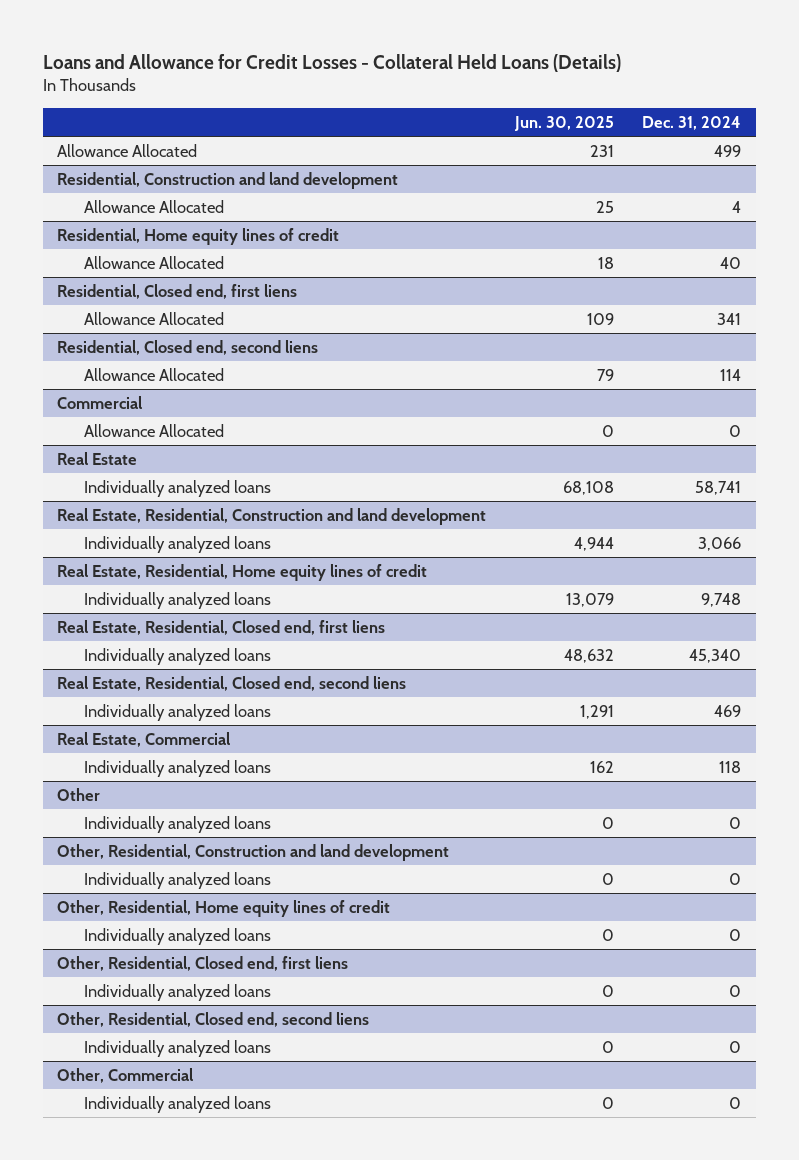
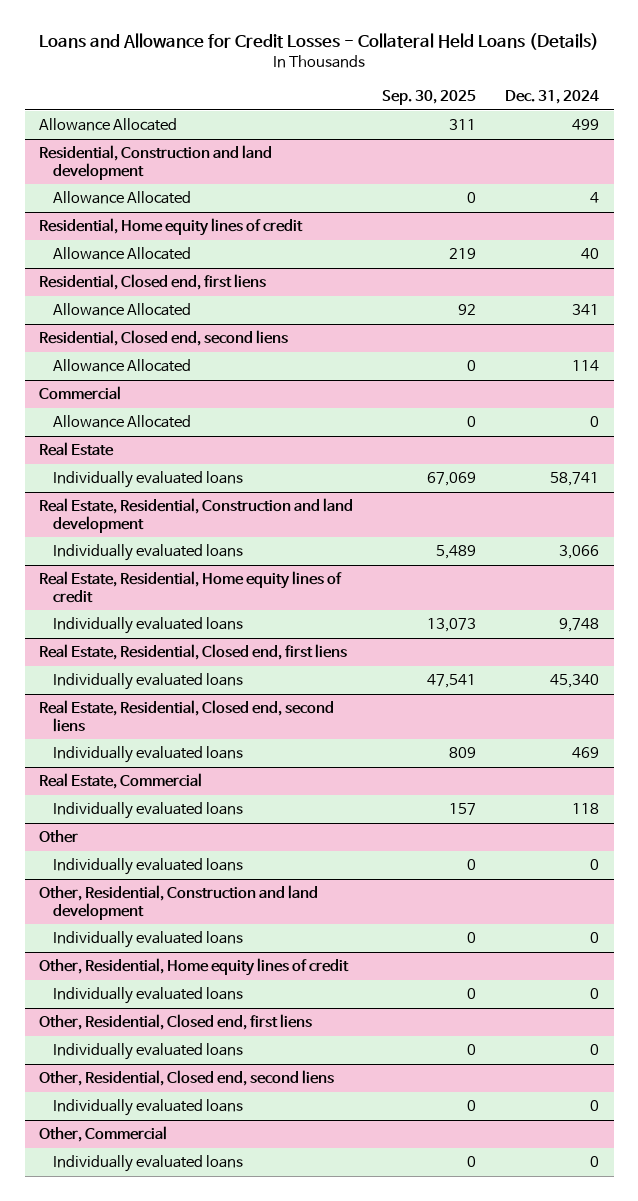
- | Jun. 30, 2025 | Dec. 31, 2024
+ | Sep. 30, 2025 | Dec. 31, 2024
@ Real Estate
- Individually analyzed loans | 68,108 | 58,741
+ Individually evaluated loans | 67,069 | 58,741
@ Real Estate, Residential, Construction and land development
- Individually analyzed loans | 4,944 | 3,066
+ Individually evaluated loans | 5,489 | 3,066
@ Real Estate, Residential, Home equity lines of credit
- Individually analyzed loans | 13,079 | 9,748
+ Individually evaluated loans | 13,073 | 9,748
@ Real Estate, Residential, Closed end, first liens
- Individually analyzed loans | 48,632 | 45,340
+ Individually evaluated loans | 47,541 | 45,340
@ Real Estate, Residential, Closed end, second liens
- Individually analyzed loans | 1,291 | 469
+ Individually evaluated loans | 809 | 469
@ Real Estate, Commercial
- Individually analyzed loans | 162 | 118
+ Individually evaluated loans | 157 | 118
@ Other
- Individually analyzed loans | 0 | 0
+ Individually evaluated loans | 0 | 0
@ Other, Residential, Construction and land development
- Individually analyzed loans | 0 | 0
+ Individually evaluated loans | 0 | 0
@ Other, Residential, Home equity lines of credit
- Individually analyzed loans | 0 | 0
+ Individually evaluated loans | 0 | 0
@ Other, Residential, Closed end, first liens
- Individually analyzed loans | 0 | 0
+ Individually evaluated loans | 0 | 0
@ Other, Residential, Closed end, second liens
- Individually analyzed loans | 0 | 0
+ Individually evaluated loans | 0 | 0
@ Other, Commercial
- Individually analyzed loans | 0 | 0
+ Individually evaluated loans | 0 | 0

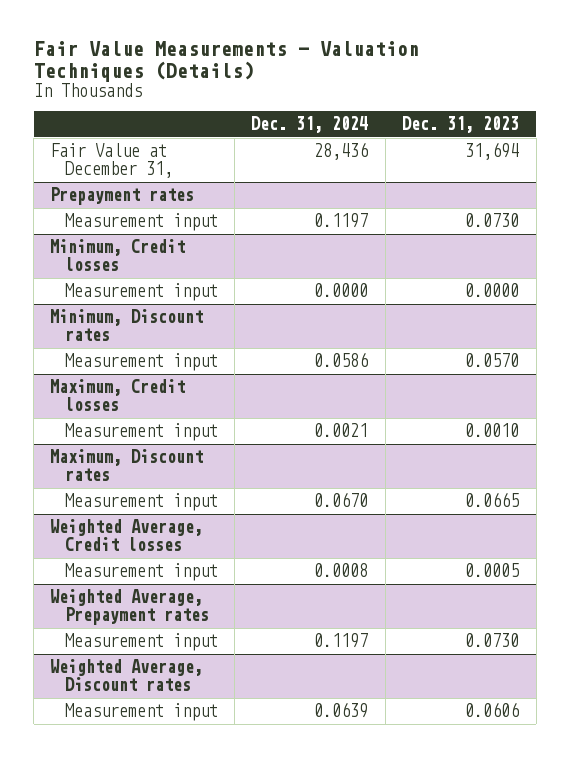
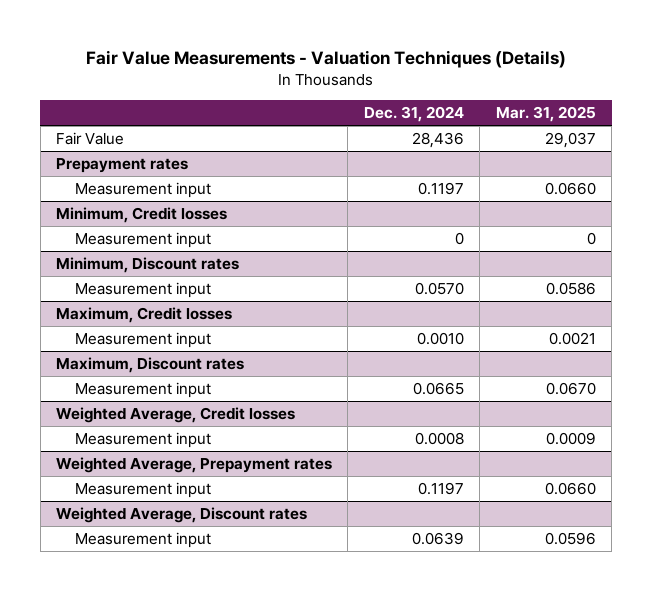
- | Dec. 31, 2024 | Dec. 31, 2023
+ | Dec. 31, 2024 | Mar. 31, 2025
- Fair Value at December 31, | 28,436 | 31,694
+ Fair Value | 28,436 | 29,037
@ Minimum, Credit losses
- Measurement input | 0.0000 | 0.0000
+ Measurement input | 0 | 0
@ Minimum, Discount rates
- Measurement input | 0.0586 | 0.0570
+ Measurement input | 0.0570 | 0.0586
@ Maximum, Credit losses
- Measurement input | 0.0021 | 0.0010
+ Measurement input | 0.0010 | 0.0021
@ Maximum, Discount rates
- Measurement input | 0.0670 | 0.0665
+ Measurement input | 0.0665 | 0.0670

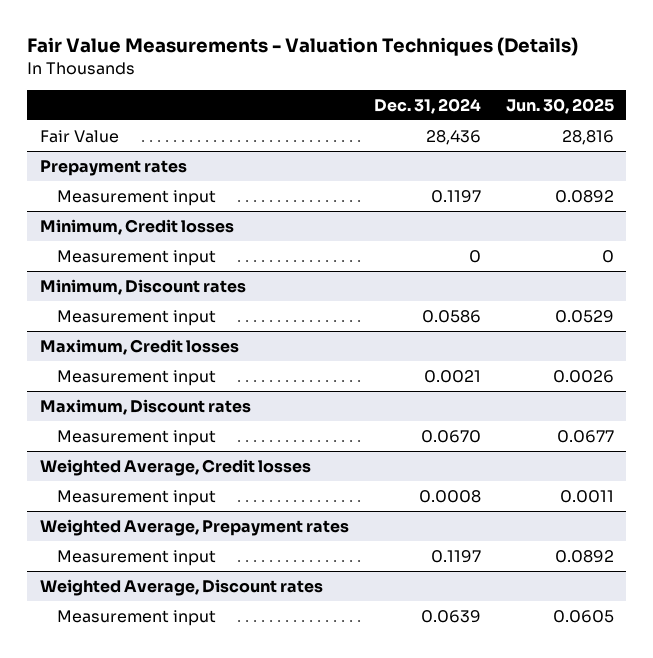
- | Dec. 31, 2024 | Mar. 31, 2025
+ | Dec. 31, 2024 | Jun. 30, 2025
@ Minimum, Discount rates
- Measurement input | 0.0570 | 0.0586
+ Measurement input | 0.0586 | 0.0529
@ Maximum, Credit losses
- Measurement input | 0.0010 | 0.0021
+ Measurement input | 0.0021 | 0.0026
@ Maximum, Discount rates
- Measurement input | 0.0665 | 0.0670
+ Measurement input | 0.0670 | 0.0677

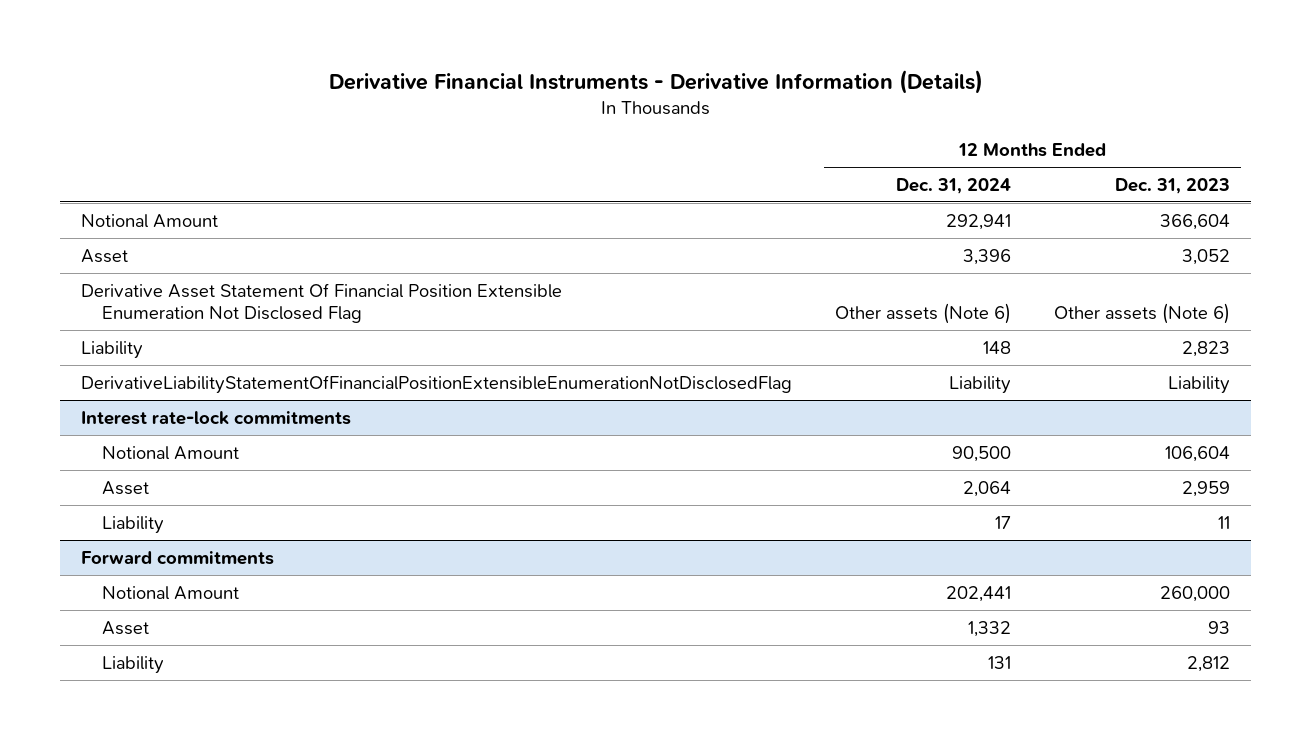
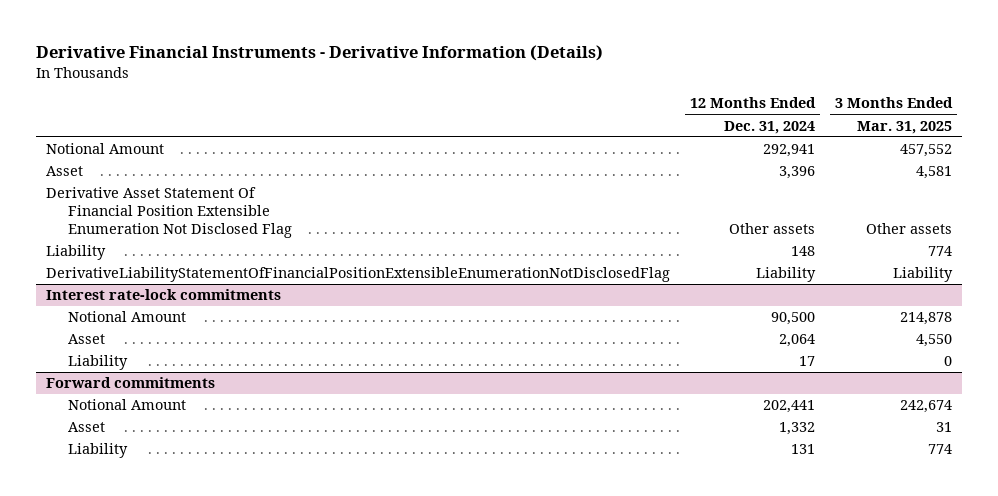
- | 12 Months Ended Dec. 31, 2024 | 12 Months Ended Dec. 31, 2023
+ | 12 Months Ended Dec. 31, 2024 | 3 Months Ended Mar. 31, 2025
- Derivative Asset Statement Of Financial Position Extensible Enumeration Not Disclosed Flag | Other assets (Note 6) | Other assets (Note 6)
+ Derivative Asset Statement Of Financial Position Extensible Enumeration Not Disclosed Flag | Other assets | Other assets

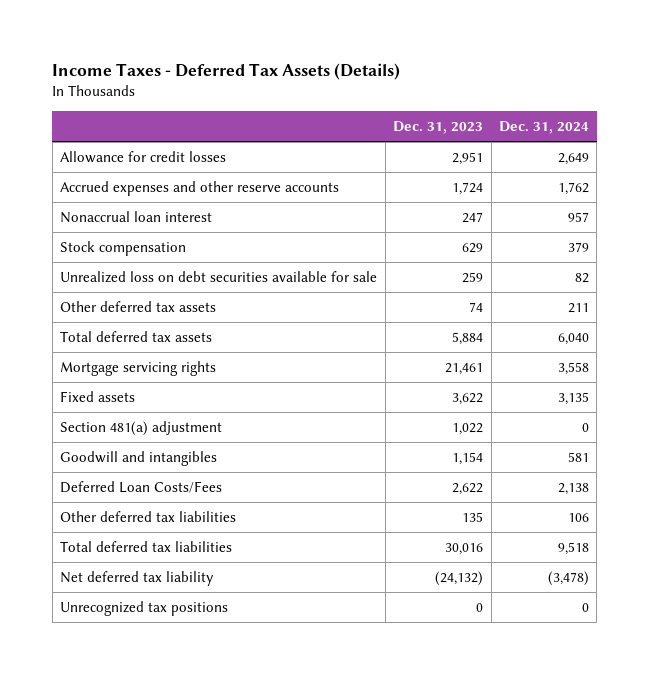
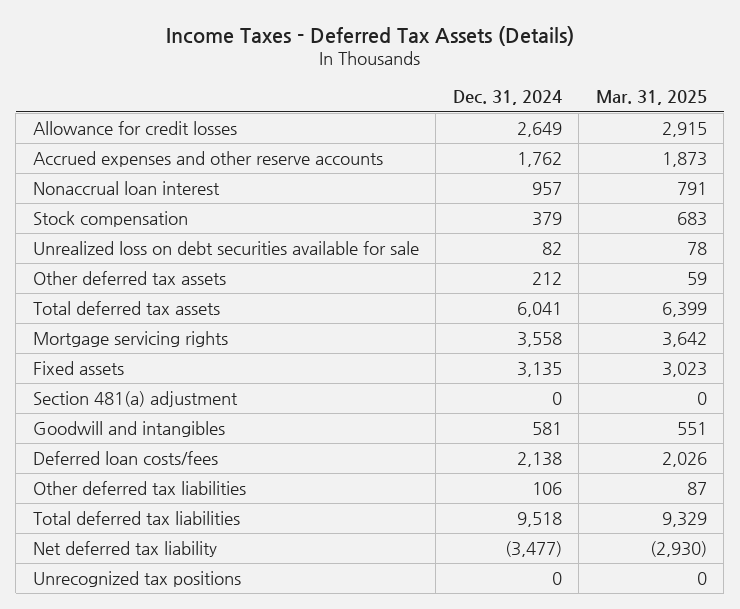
- | Dec. 31, 2023 | Dec. 31, 2024
+ | Dec. 31, 2024 | Mar. 31, 2025
- Other deferred tax assets | 74 | 211
- Total deferred tax assets | 5,884 | 6,040
+ Other deferred tax assets | 212 | 59
+ Total deferred tax assets | 6,041 | 6,399
- Deferred Loan Costs/Fees | 2,622 | 2,138
+ Deferred loan costs/fees | 2,138 | 2,026
- Net deferred tax liability | (24,132) | (3,478)
+ Net deferred tax liability | (3,477) | (2,930)

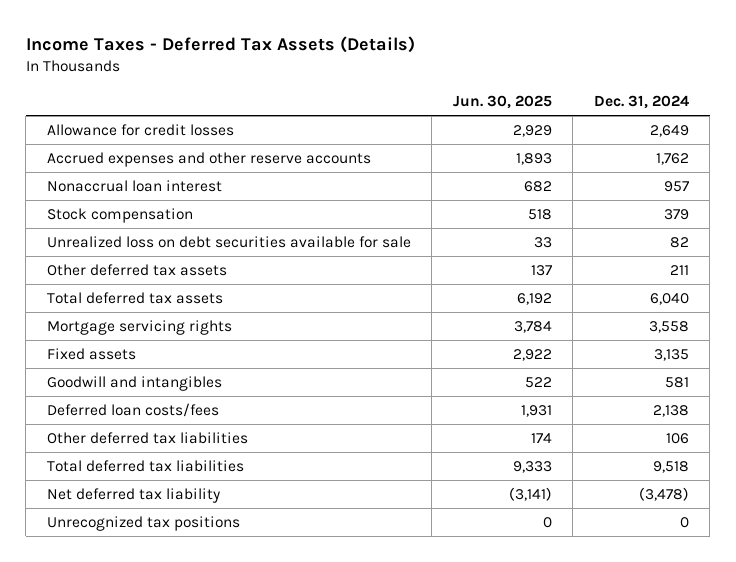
- | Dec. 31, 2024 | Mar. 31, 2025
+ | Jun. 30, 2025 | Dec. 31, 2024
- Other deferred tax assets | 212 | 59
- Total deferred tax assets | 6,041 | 6,399
+ Other deferred tax assets | 137 | 211
+ Total deferred tax assets | 6,192 | 6,040
- Section 481(a) adjustment | 0 | 0
- Net deferred tax liability | (3,477) | (2,930)
+ Net deferred tax liability | (3,141) | (3,478)

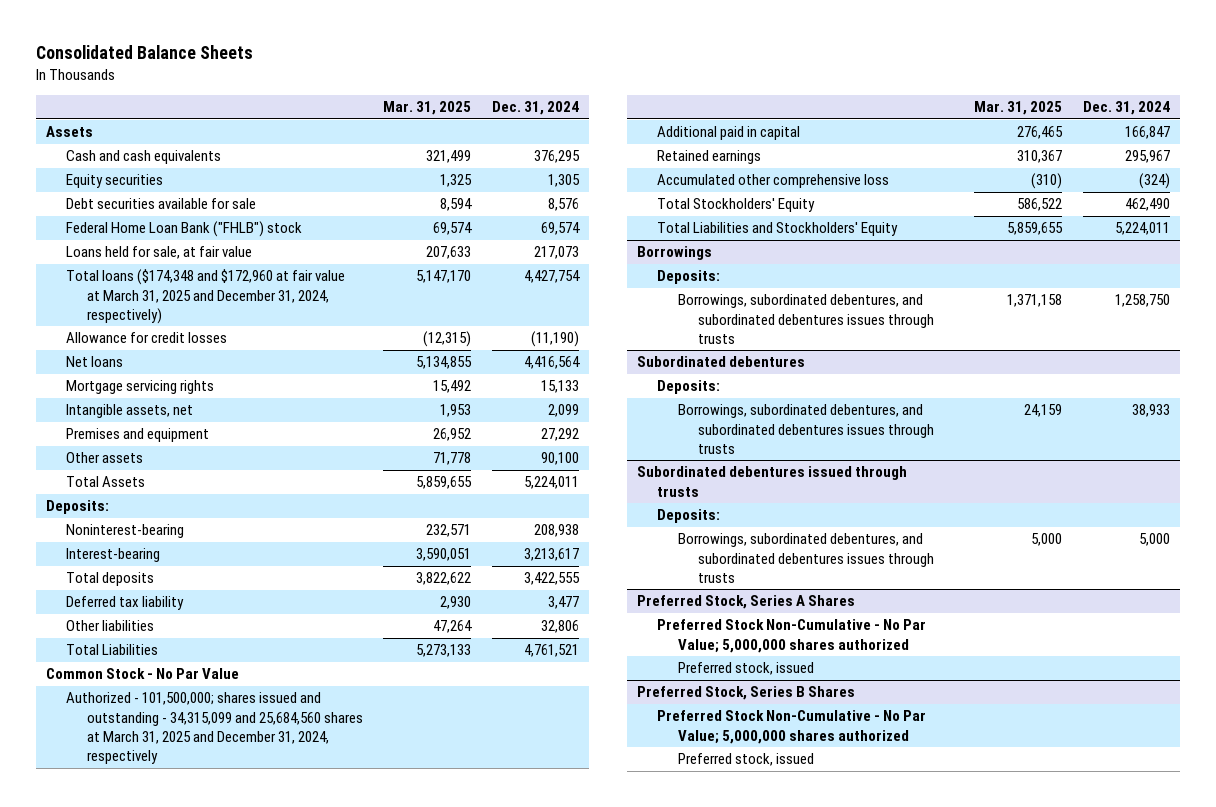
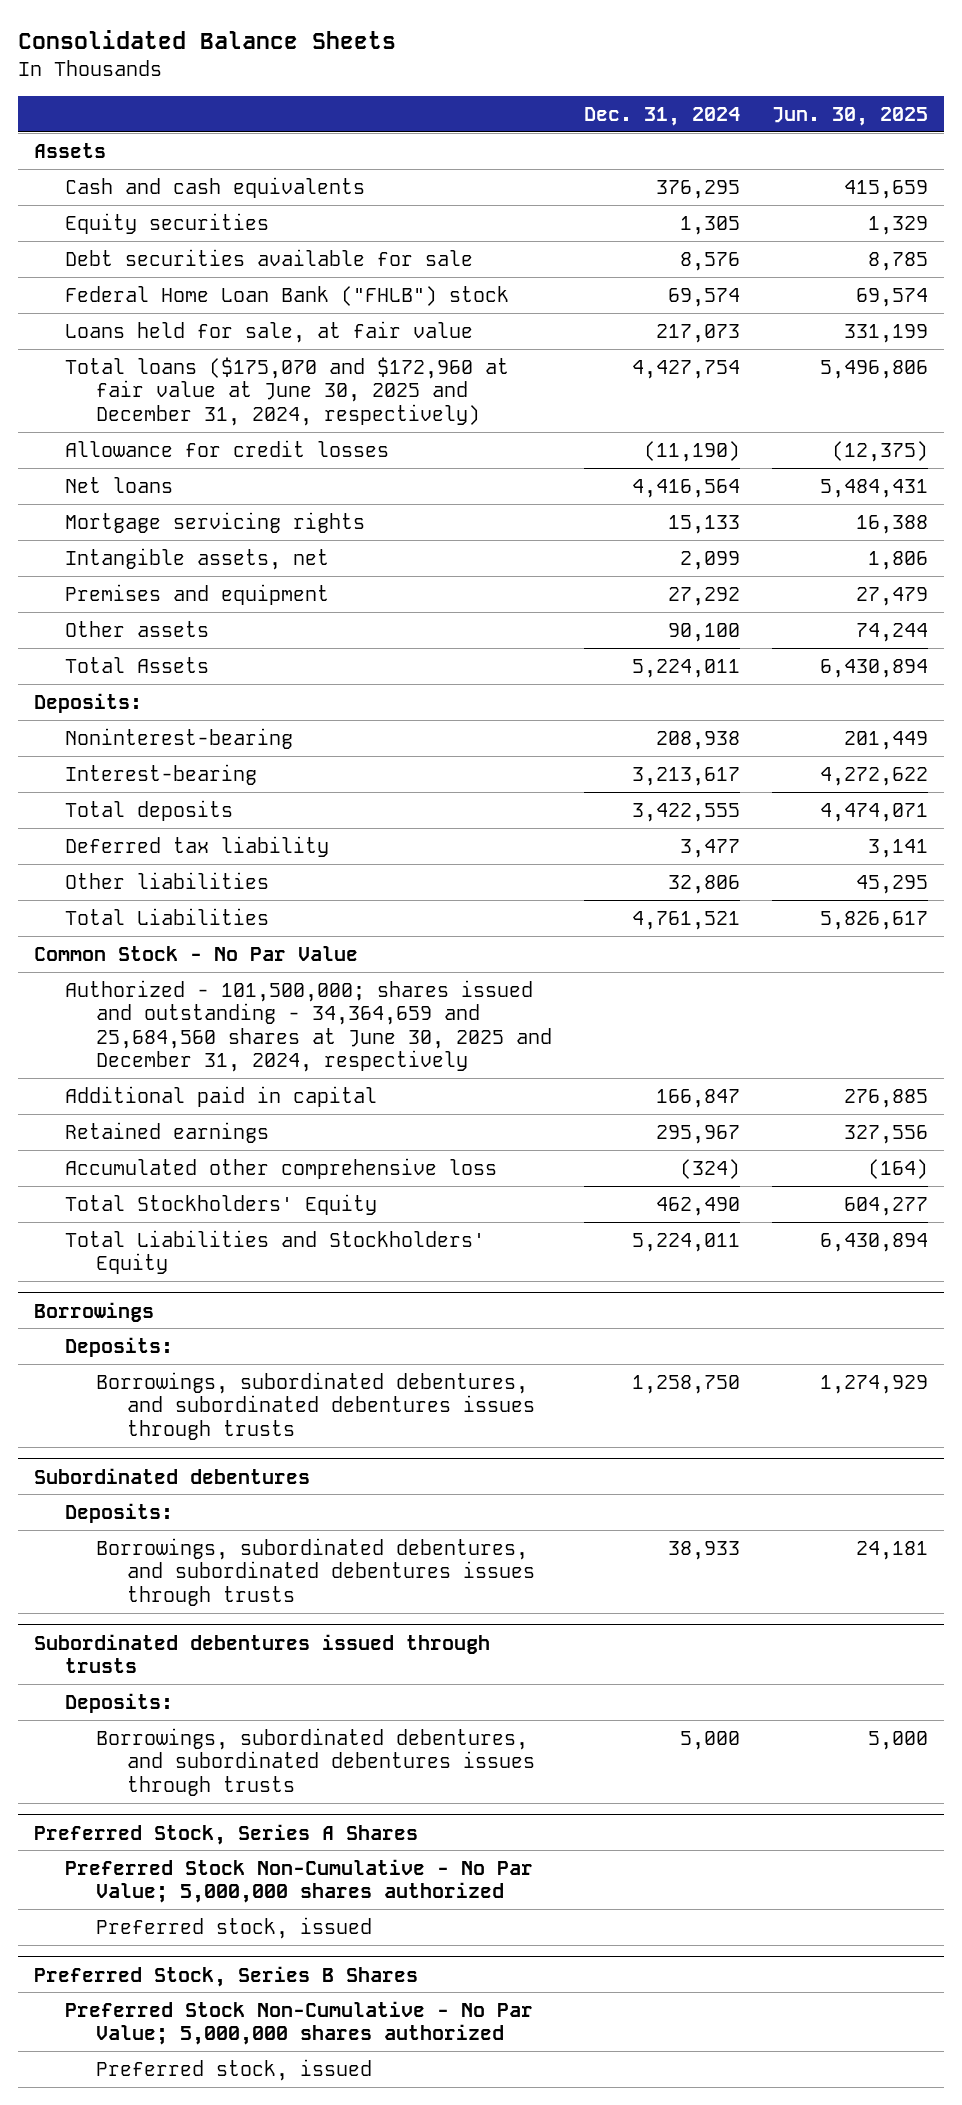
- | Mar. 31, 2025 | Dec. 31, 2024
+ | Dec. 31, 2024 | Jun. 30, 2025
- Total loans ($174,348 and $172,960 at fair value at March 31, 2025 and December 31, 2024, respectively) | 5,147,170 | 4,427,754
+ Total loans ($175,070 and $172,960 at fair value at June 30, 2025 and December 31, 2024, respectively) | 4,427,754 | 5,496,806
- Authorized - 101,500,000; shares issued and outstanding - 34,315,099 and 25,684,560 shares at March 31, 2025 and December 31, 2024, respectively
+ Authorized - 101,500,000; shares issued and outstanding - 34,364,659 and 25,684,560 shares at June 30, 2025 and December 31, 2024, respectively

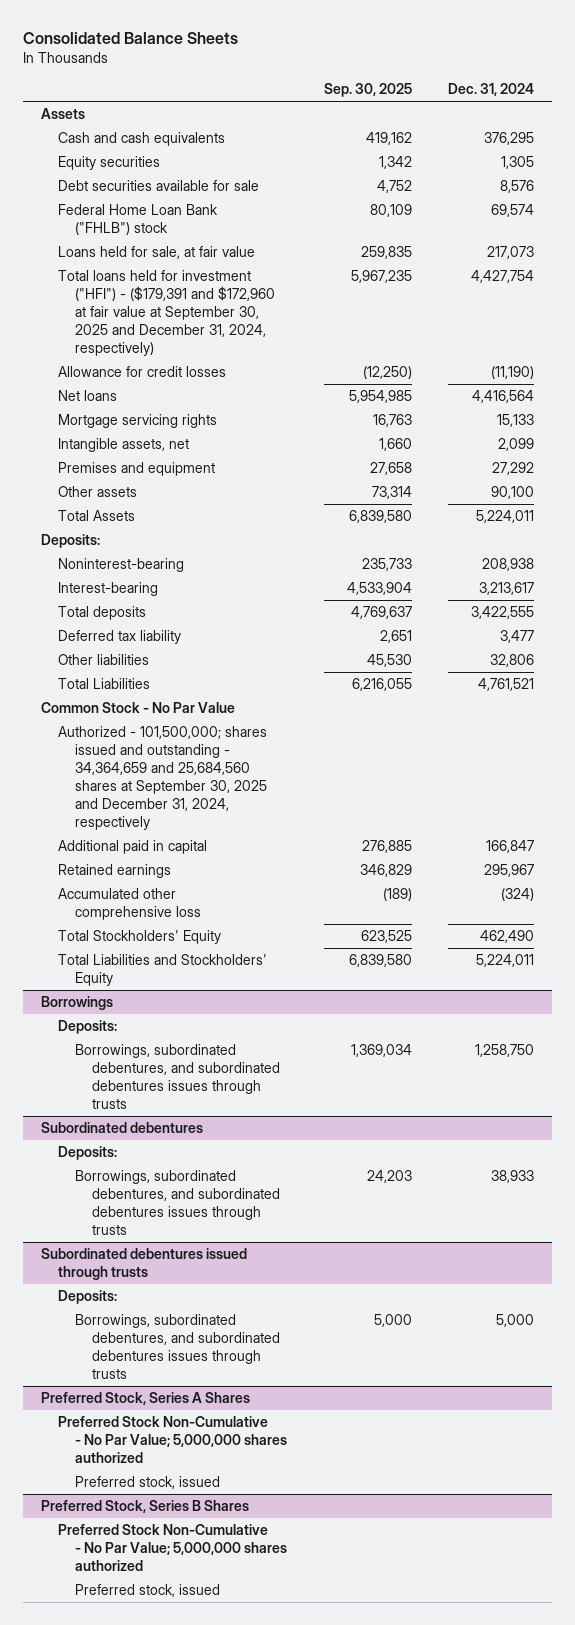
- | Dec. 31, 2024 | Jun. 30, 2025
+ | Sep. 30, 2025 | Dec. 31, 2024
- Total loans ($175,070 and $172,960 at fair value at June 30, 2025 and December 31, 2024, respectively) | 4,427,754 | 5,496,806
+ Total loans held for investment ("HFI") - ($179,391 and $172,960 at fair value at September 30, 2025 and December 31, 2024, respectively) | 5,967,235 | 4,427,754
- Authorized - 101,500,000; shares issued and outstanding - 34,364,659 and 25,684,560 shares at June 30, 2025 and December 31, 2024, respectively
+ Authorized - 101,500,000; shares issued and outstanding - 34,364,659 and 25,684,560 shares at September 30, 2025 and December 31, 2024, respectively

